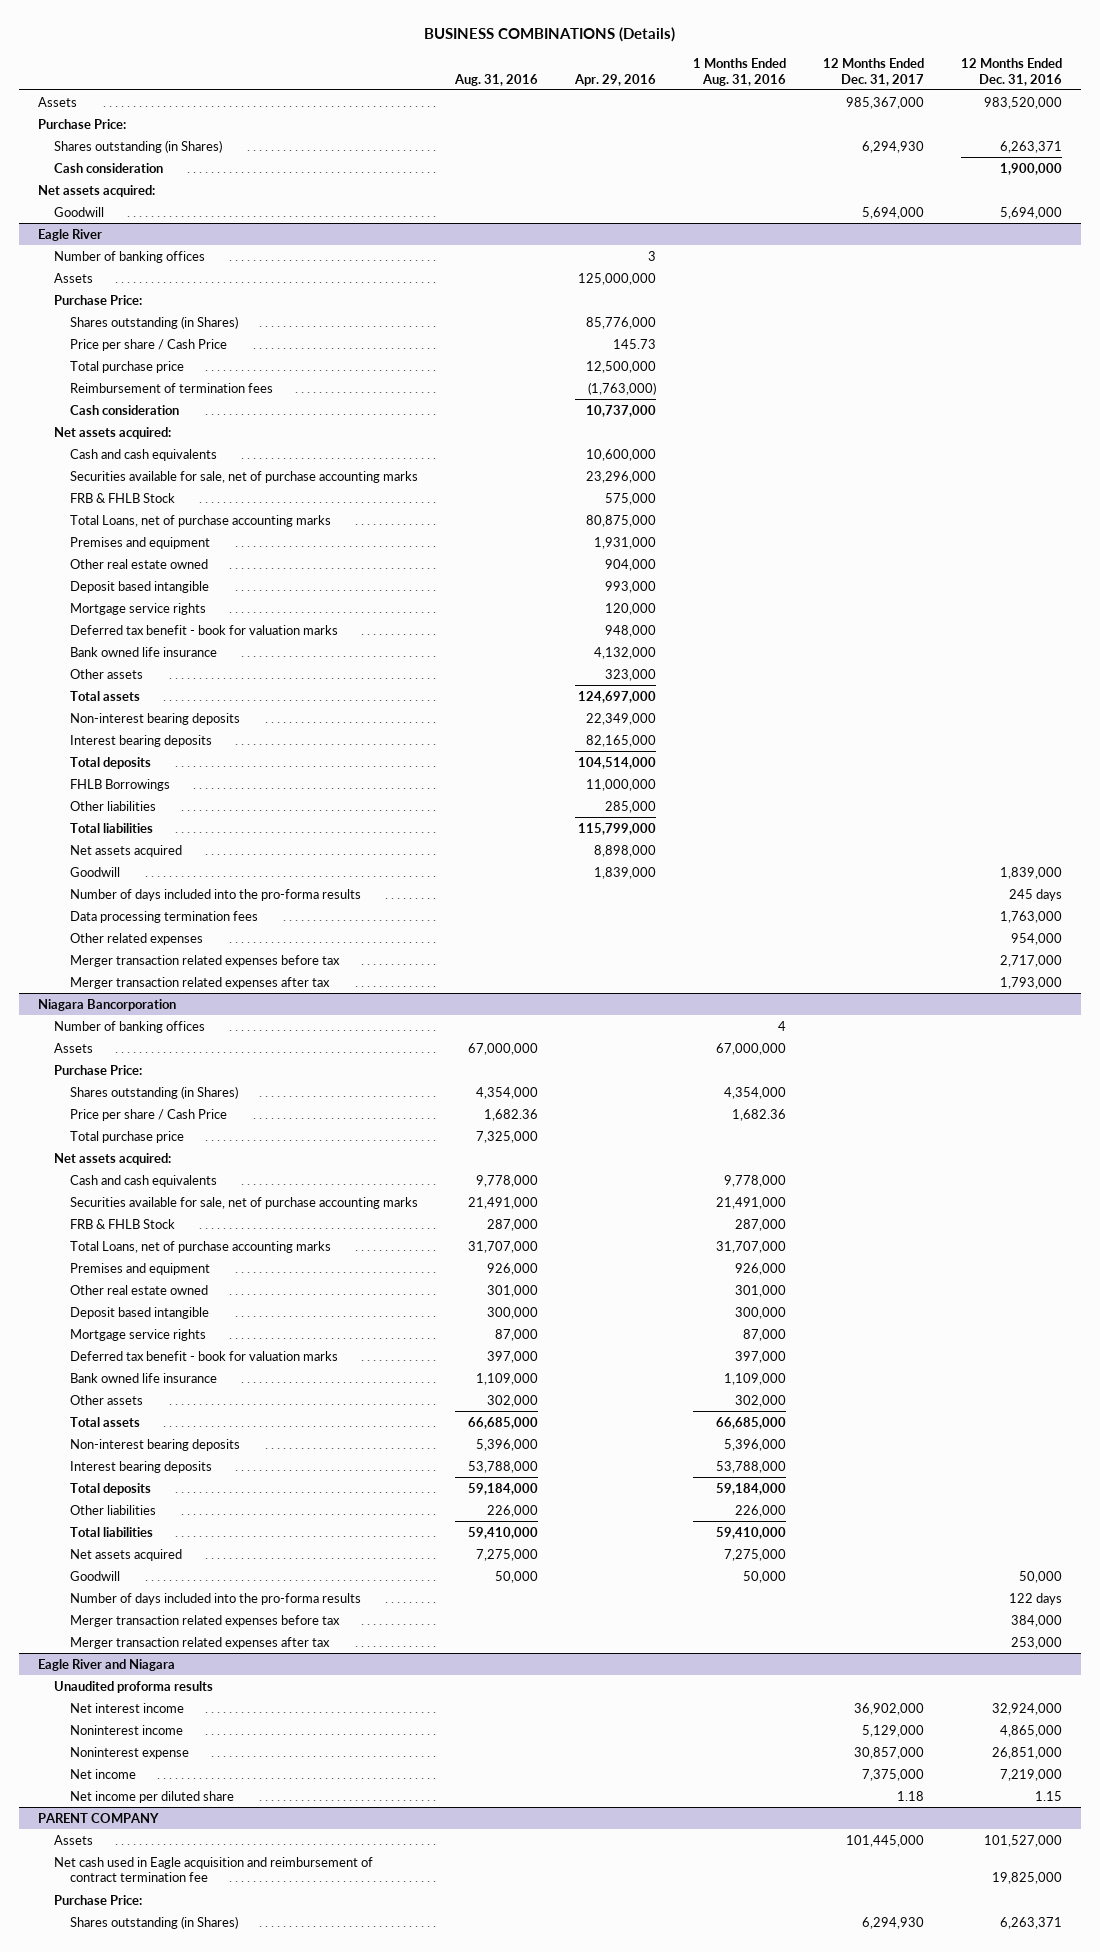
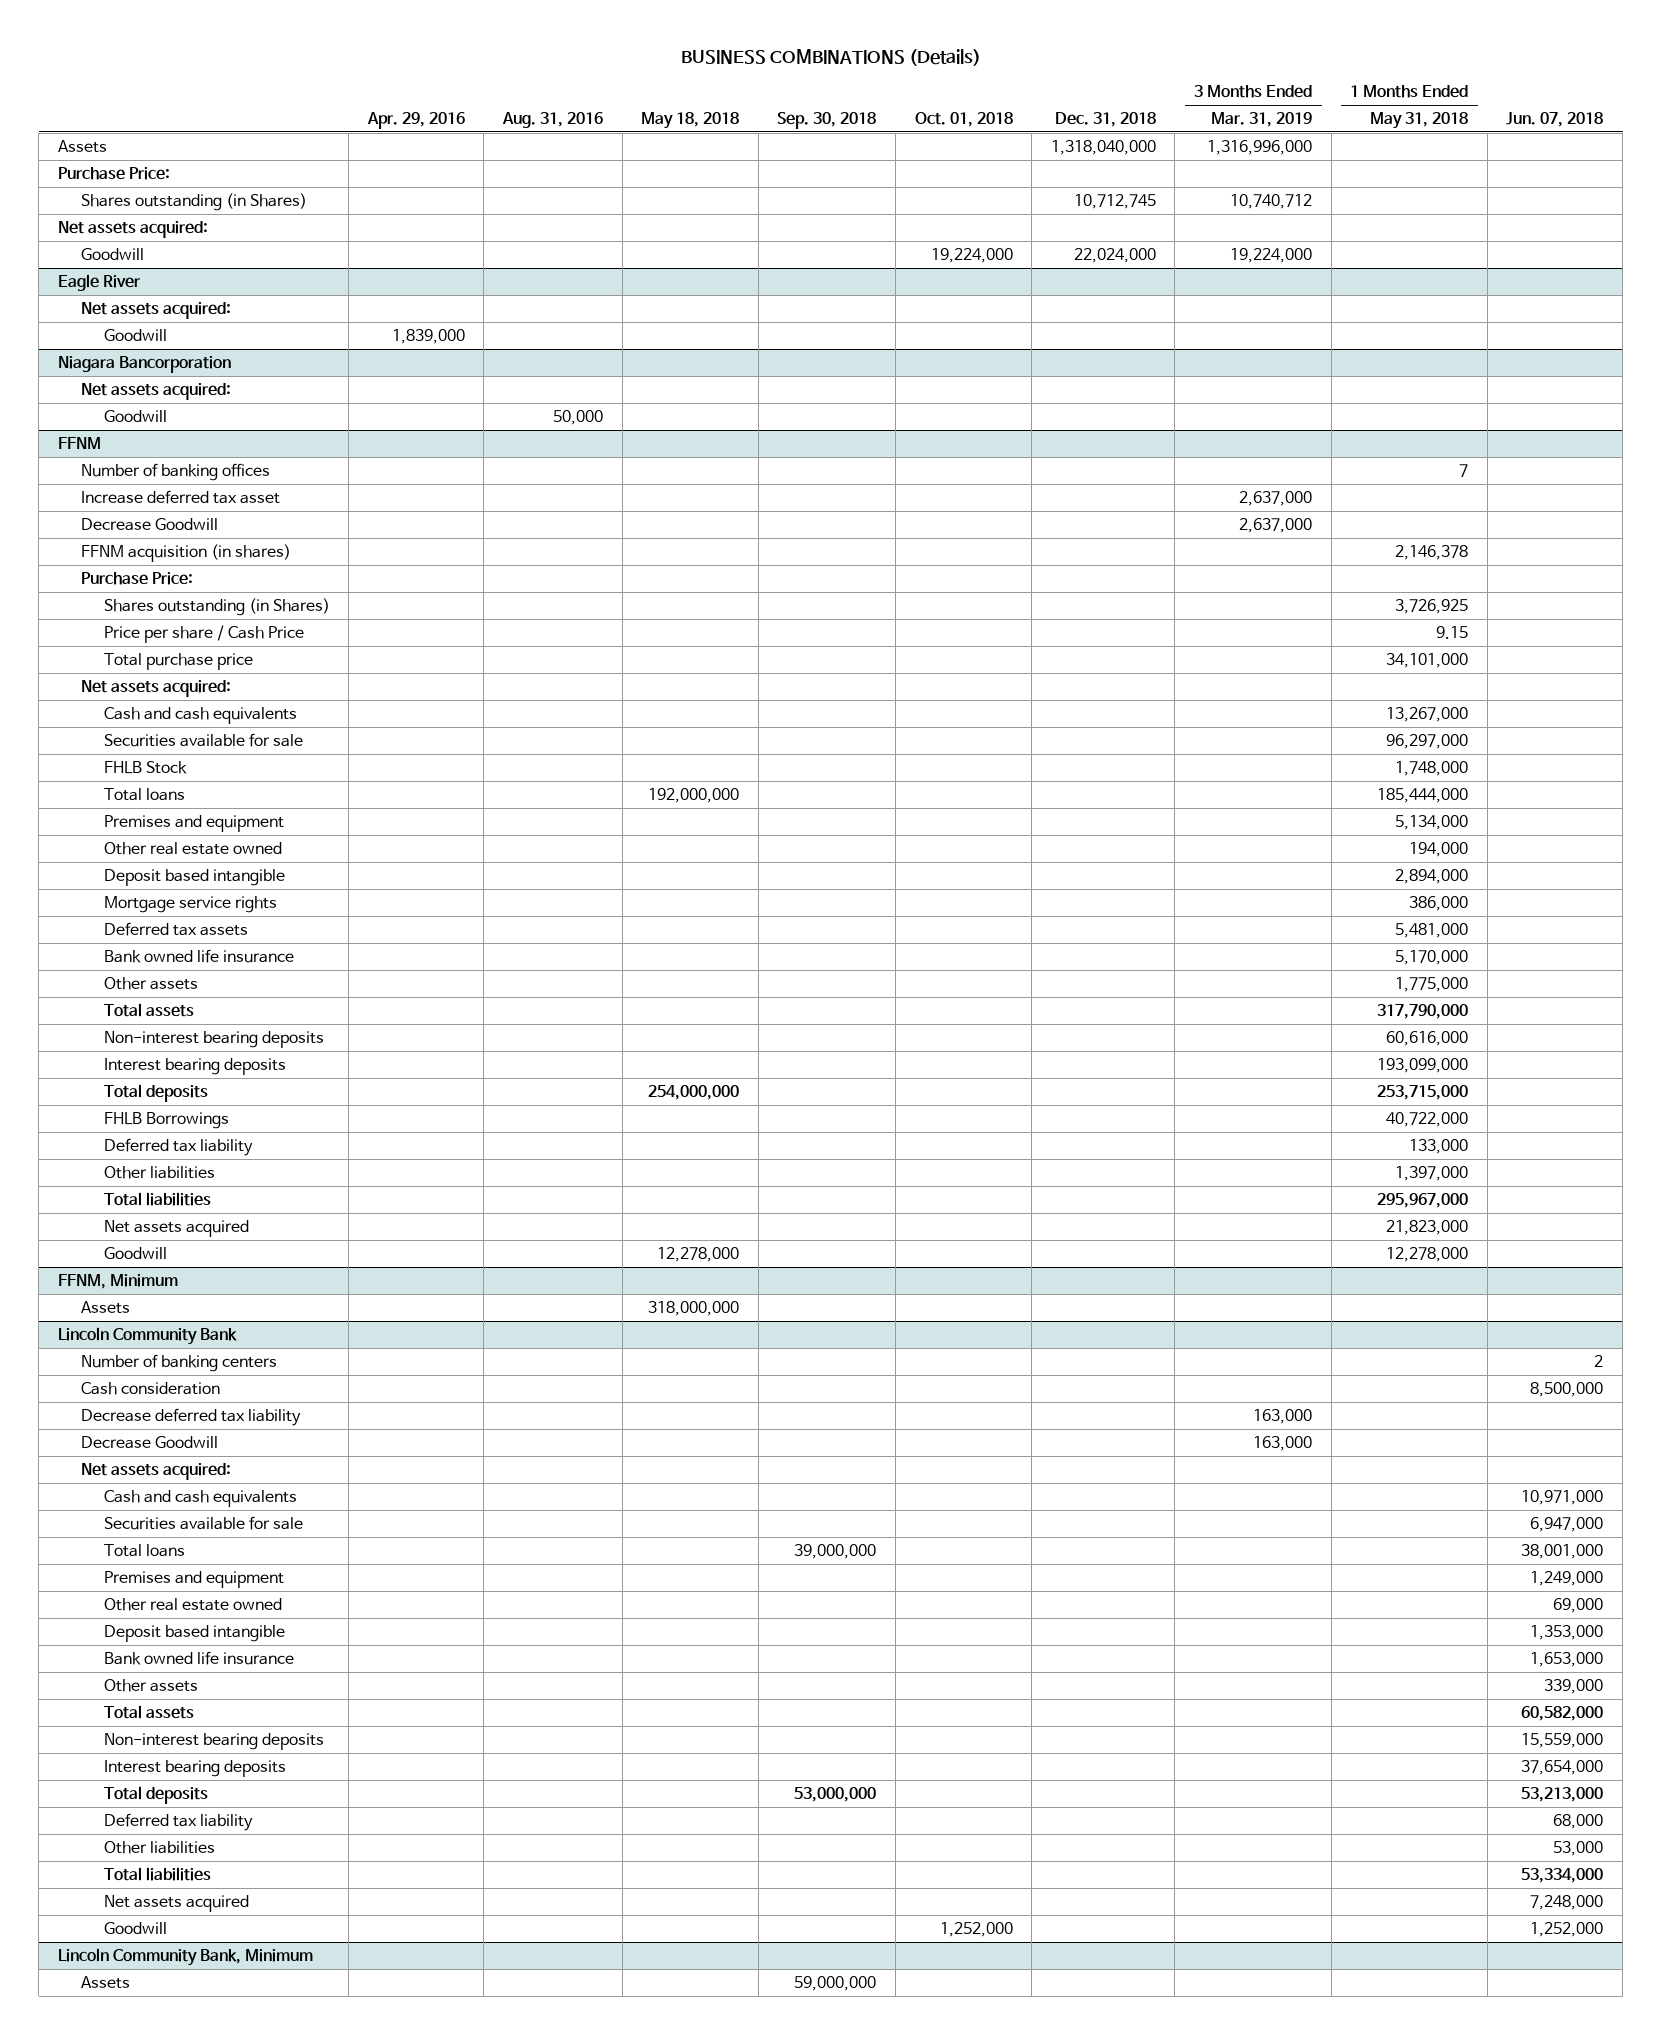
- | Aug. 31, 2016 | Apr. 29, 2016 | 1 Months Ended Aug. 31, 2016 | 12 Months Ended Dec. 31, 2017 | 12 Months Ended Dec. 31, 2016
+ | Apr. 29, 2016 | Aug. 31, 2016 | May 18, 2018 | Sep. 30, 2018 | Oct. 01, 2018 | Dec. 31, 2018 | 3 Months Ended Mar. 31, 2019 | 1 Months Ended May 31, 2018 | Jun. 07, 2018
- Cash consideration | | | | | 1,900,000
@ Eagle River
- Number of banking offices | | 3 | | |
- Assets | | 125,000,000 | | |
- Purchase Price:
- Shares outstanding (in Shares) | | 85,776,000 | | |
- Price per share / Cash Price | | 145.73 | | |
- Total purchase price | | 12,500,000 | | |
- Reimbursement of termination fees | | (1,763,000) | | |
- Cash consideration | | 10,737,000 | | |
- Cash and cash equivalents | | 10,600,000 | | |
- Securities available for sale, net of purchase accounting marks | | 23,296,000 | | |
- FRB & FHLB Stock | | 575,000 | | |
- Total Loans, net of purchase accounting marks | | 80,875,000 | | |
- Premises and equipment | | 1,931,000 | | |
- Other real estate owned | | 904,000 | | |
- Deposit based intangible | | 993,000 | | |
- Mortgage service rights | | 120,000 | | |
- Deferred tax benefit - book for valuation marks | | 948,000 | | |
- Bank owned life insurance | | 4,132,000 | | |
- Other assets | | 323,000 | | |
- Total assets | | 124,697,000 | | |
- Non-interest bearing deposits | | 22,349,000 | | |
- Interest bearing deposits | | 82,165,000 | | |
- Total deposits | | 104,514,000 | | |
- FHLB Borrowings | | 11,000,000 | | |
- Other liabilities | | 285,000 | | |
- Total liabilities | | 115,799,000 | | |
- Net assets acquired | | 8,898,000 | | |
- Number of days included into the pro-forma results | | | | | 245 days
- Data processing termination fees | | | | | 1,763,000
- Other related expenses | | | | | 954,000
- Merger transaction related expenses before tax | | | | | 2,717,000
- Merger transaction related expenses after tax | | | | | 1,793,000
@ Niagara Bancorporation
- Number of banking offices | | | 4 | |
- Assets | 67,000,000 | | 67,000,000 | |
- Purchase Price:
- Shares outstanding (in Shares) | 4,354,000 | | 4,354,000 | |
- Price per share / Cash Price | 1,682.36 | | 1,682.36 | |
- Total purchase price | 7,325,000 | | | |
- Cash and cash equivalents | 9,778,000 | | 9,778,000 | |
- Securities available for sale, net of purchase accounting marks | 21,491,000 | | 21,491,000 | |
- FRB & FHLB Stock | 287,000 | | 287,000 | |
- Total Loans, net of purchase accounting marks | 31,707,000 | | 31,707,000 | |
- Premises and equipment | 926,000 | | 926,000 | |
- Other real estate owned | 301,000 | | 301,000 | |
- Deposit based intangible | 300,000 | | 300,000 | |
- Mortgage service rights | 87,000 | | 87,000 | |
- Deferred tax benefit - book for valuation marks | 397,000 | | 397,000 | |
- Bank owned life insurance | 1,109,000 | | 1,109,000 | |
- Other assets | 302,000 | | 302,000 | |
- Total assets | 66,685,000 | | 66,685,000 | |
- Non-interest bearing deposits | 5,396,000 | | 5,396,000 | |
- Interest bearing deposits | 53,788,000 | | 53,788,000 | |
- Total deposits | 59,184,000 | | 59,184,000 | |
- Other liabilities | 226,000 | | 226,000 | |
- Total liabilities | 59,410,000 | | 59,410,000 | |
- Net assets acquired | 7,275,000 | | 7,275,000 | |
- Number of days included into the pro-forma results | | | | | 122 days
- Merger transaction related expenses before tax | | | | | 384,000
- Merger transaction related expenses after tax | | | | | 253,000
- Eagle River and Niagara
- Unaudited proforma results
- Net interest income | | | | 36,902,000 | 32,924,000
- Noninterest income | | | | 5,129,000 | 4,865,000
- Noninterest expense | | | | 30,857,000 | 26,851,000
- Net income | | | | 7,375,000 | 7,219,000
- Net income per diluted share | | | | 1.18 | 1.15
- PARENT COMPANY
- Assets | | | | 101,445,000 | 101,527,000
- Net cash used in Eagle acquisition and reimbursement of contract termination fee | | | | | 19,825,000
- Purchase Price:
- Shares outstanding (in Shares) | | | | 6,294,930 | 6,263,371
+ FFNM
+ Number of banking offices | | | | | | | | 7 |
+ Increase deferred tax asset | | | | | | | 2,637,000 | |
+ Decrease Goodwill | | | | | | | 2,637,000 | |
+ FFNM acquisition (in shares) | | | | | | | | 2,146,378 |
+ Purchase Price:
+ Shares outstanding (in Shares) | | | | | | | | 3,726,925 |
+ Price per share / Cash Price | | | | | | | | 9.15 |
+ Total purchase price | | | | | | | | 34,101,000 |
+ Net assets acquired:
+ Cash and cash equivalents | | | | | | | | 13,267,000 |
+ Securities available for sale | | | | | | | | 96,297,000 |
+ FHLB Stock | | | | | | | | 1,748,000 |
+ Total loans | | | 192,000,000 | | | | | 185,444,000 |
+ Premises and equipment | | | | | | | | 5,134,000 |
+ Other real estate owned | | | | | | | | 194,000 |
+ Deposit based intangible | | | | | | | | 2,894,000 |
+ Mortgage service rights | | | | | | | | 386,000 |
+ Deferred tax assets | | | | | | | | 5,481,000 |
+ Bank owned life insurance | | | | | | | | 5,170,000 |
+ Other assets | | | | | | | | 1,775,000 |
+ Total assets | | | | | | | | 317,790,000 |
+ Non-interest bearing deposits | | | | | | | | 60,616,000 |
+ Interest bearing deposits | | | | | | | | 193,099,000 |
+ Total deposits | | | 254,000,000 | | | | | 253,715,000 |
+ FHLB Borrowings | | | | | | | | 40,722,000 |
+ Deferred tax liability | | | | | | | | 133,000 |
+ Other liabilities | | | | | | | | 1,397,000 |
+ Total liabilities | | | | | | | | 295,967,000 |
+ Net assets acquired | | | | | | | | 21,823,000 |
+ Goodwill | | | 12,278,000 | | | | | 12,278,000 |
+ FFNM, Minimum
+ Assets | | | 318,000,000 | | | | | |
+ Lincoln Community Bank
+ Number of banking centers | | | | | | | | | 2
+ Cash consideration | | | | | | | | | 8,500,000
+ Decrease deferred tax liability | | | | | | | 163,000 | |
+ Decrease Goodwill | | | | | | | 163,000 | |
+ Net assets acquired:
+ Cash and cash equivalents | | | | | | | | | 10,971,000
+ Securities available for sale | | | | | | | | | 6,947,000
+ Total loans | | | | 39,000,000 | | | | | 38,001,000
+ Premises and equipment | | | | | | | | | 1,249,000
+ Other real estate owned | | | | | | | | | 69,000
+ Deposit based intangible | | | | | | | | | 1,353,000
+ Bank owned life insurance | | | | | | | | | 1,653,000
+ Other assets | | | | | | | | | 339,000
+ Total assets | | | | | | | | | 60,582,000
+ Non-interest bearing deposits | | | | | | | | | 15,559,000
+ Interest bearing deposits | | | | | | | | | 37,654,000
+ Total deposits | | | | 53,000,000 | | | | | 53,213,000
+ Deferred tax liability | | | | | | | | | 68,000
+ Other liabilities | | | | | | | | | 53,000
+ Total liabilities | | | | | | | | | 53,334,000
+ Net assets acquired | | | | | | | | | 7,248,000
+ Goodwill | | | | | 1,252,000 | | | | 1,252,000
+ Lincoln Community Bank, Minimum
+ Assets | | | | 59,000,000 | | | | |

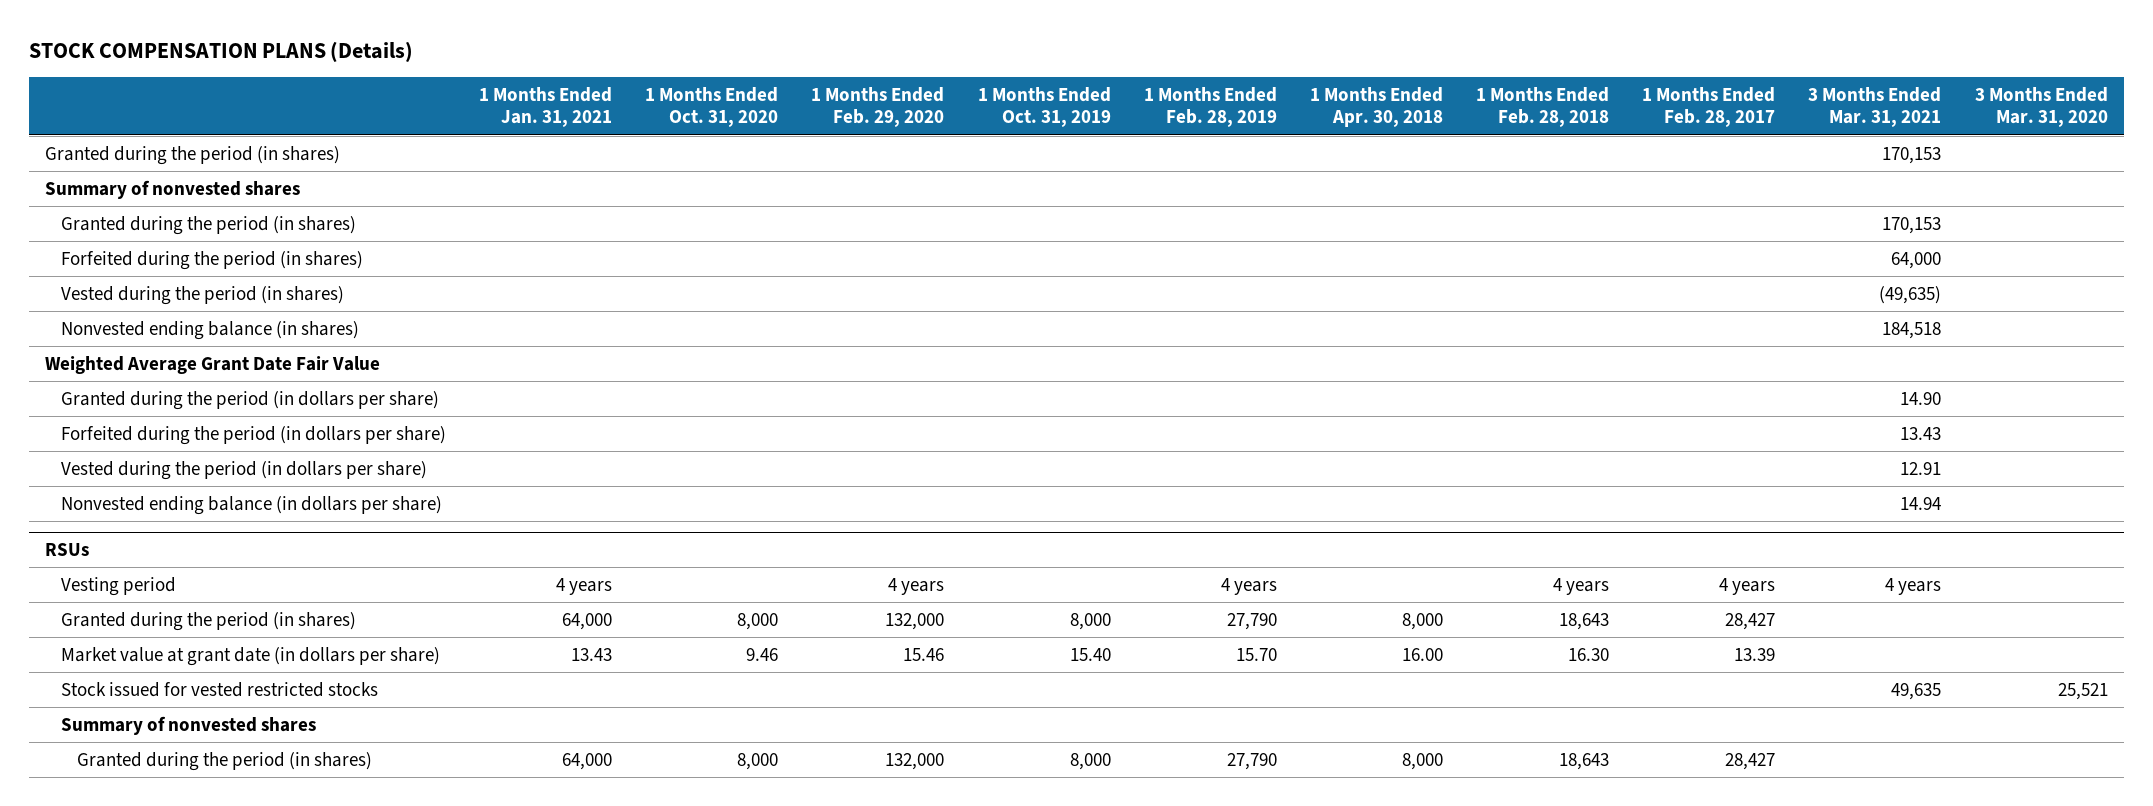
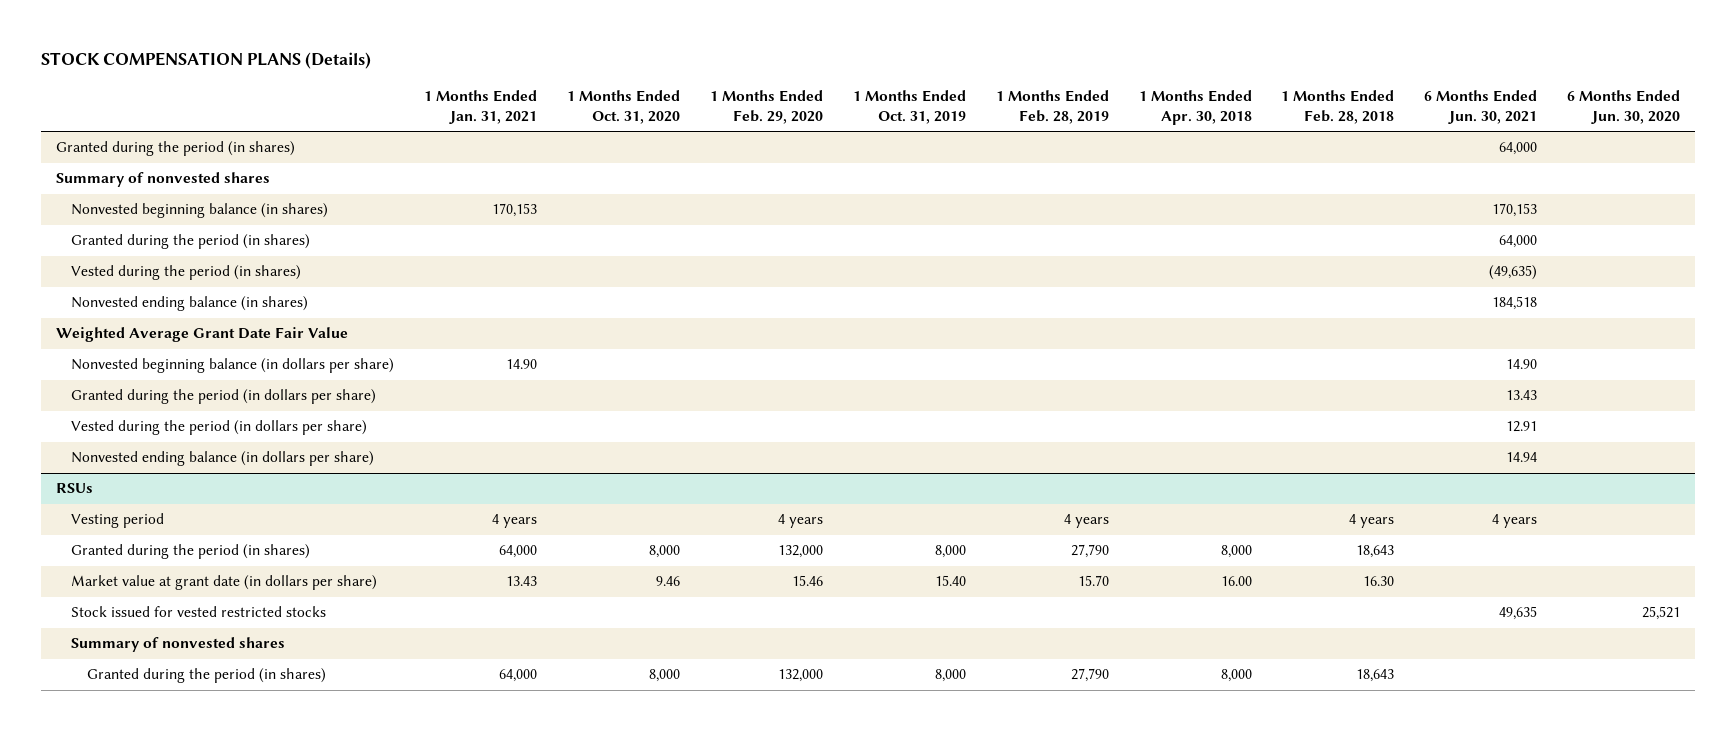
- | 1 Months Ended Jan. 31, 2021 | 1 Months Ended Oct. 31, 2020 | 1 Months Ended Feb. 29, 2020 | 1 Months Ended Oct. 31, 2019 | 1 Months Ended Feb. 28, 2019 | 1 Months Ended Apr. 30, 2018 | 1 Months Ended Feb. 28, 2018 | 1 Months Ended Feb. 28, 2017 | 3 Months Ended Mar. 31, 2021 | 3 Months Ended Mar. 31, 2020
+ | 1 Months Ended Jan. 31, 2021 | 1 Months Ended Oct. 31, 2020 | 1 Months Ended Feb. 29, 2020 | 1 Months Ended Oct. 31, 2019 | 1 Months Ended Feb. 28, 2019 | 1 Months Ended Apr. 30, 2018 | 1 Months Ended Feb. 28, 2018 | 6 Months Ended Jun. 30, 2021 | 6 Months Ended Jun. 30, 2020
+ Nonvested beginning balance (in shares) | 170,153 | | | | | | | 170,153 |
- Forfeited during the period (in shares) | | | | | | | | | 64,000 |
+ Nonvested beginning balance (in dollars per share) | 14.90 | | | | | | | 14.90 |
- Forfeited during the period (in dollars per share) | | | | | | | | | 13.43 |

